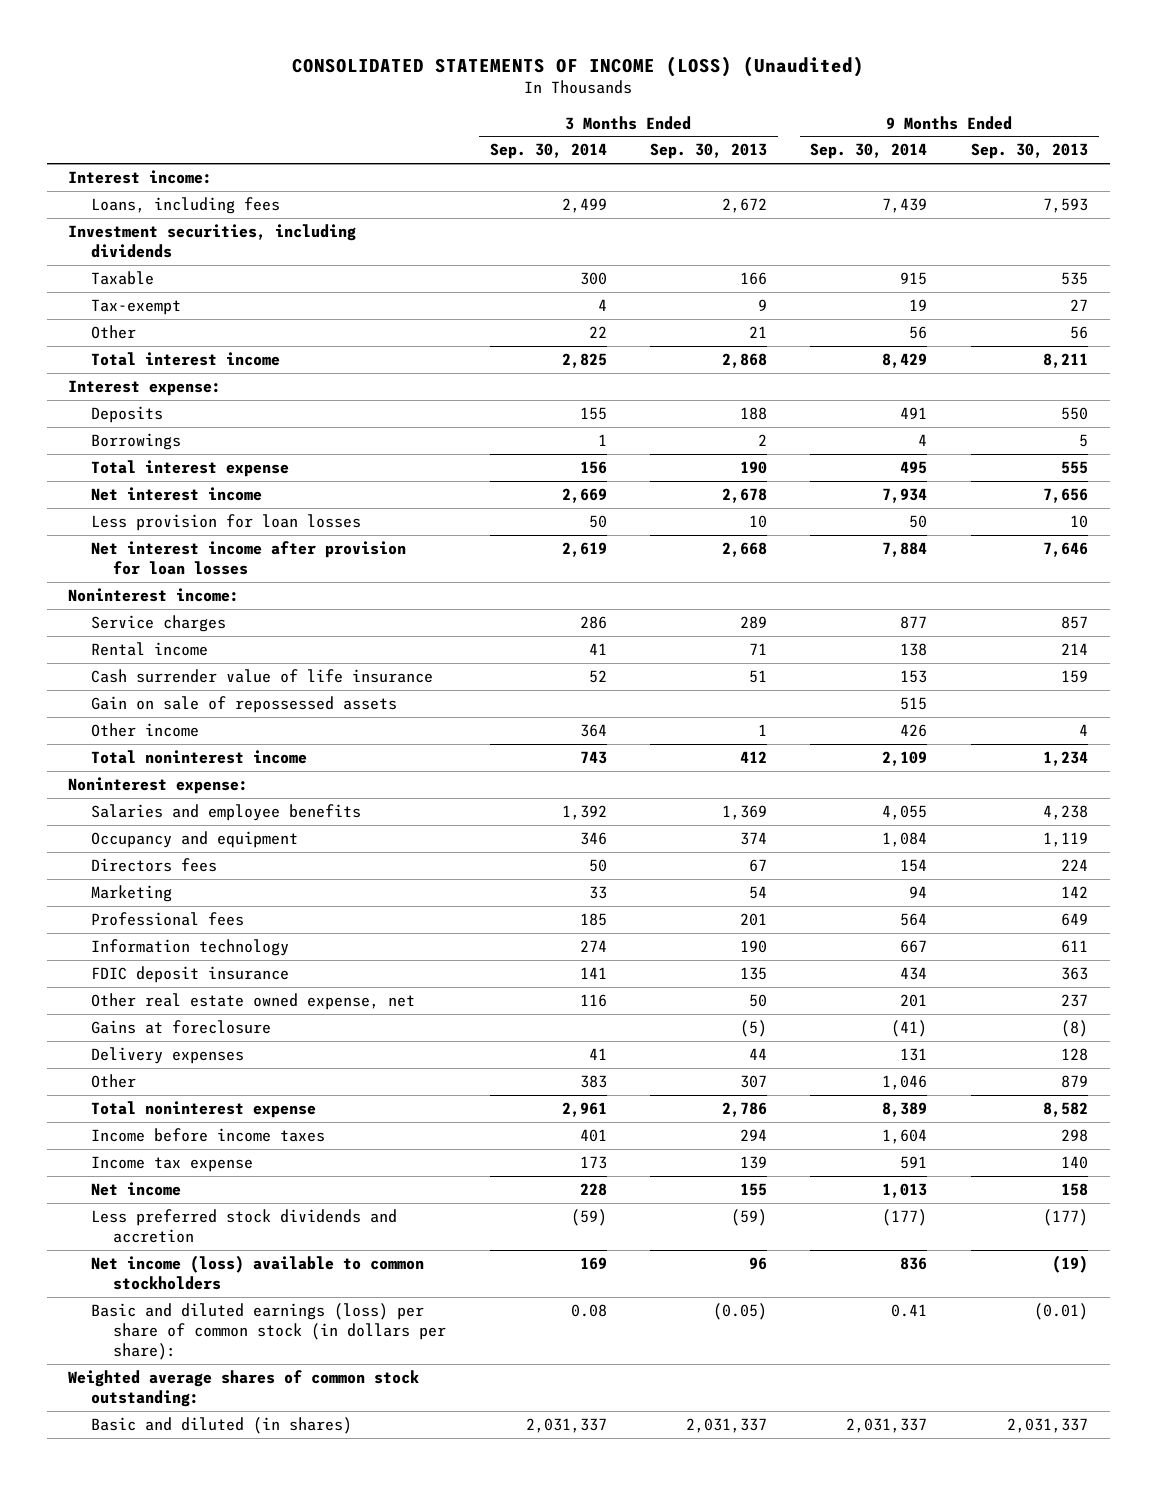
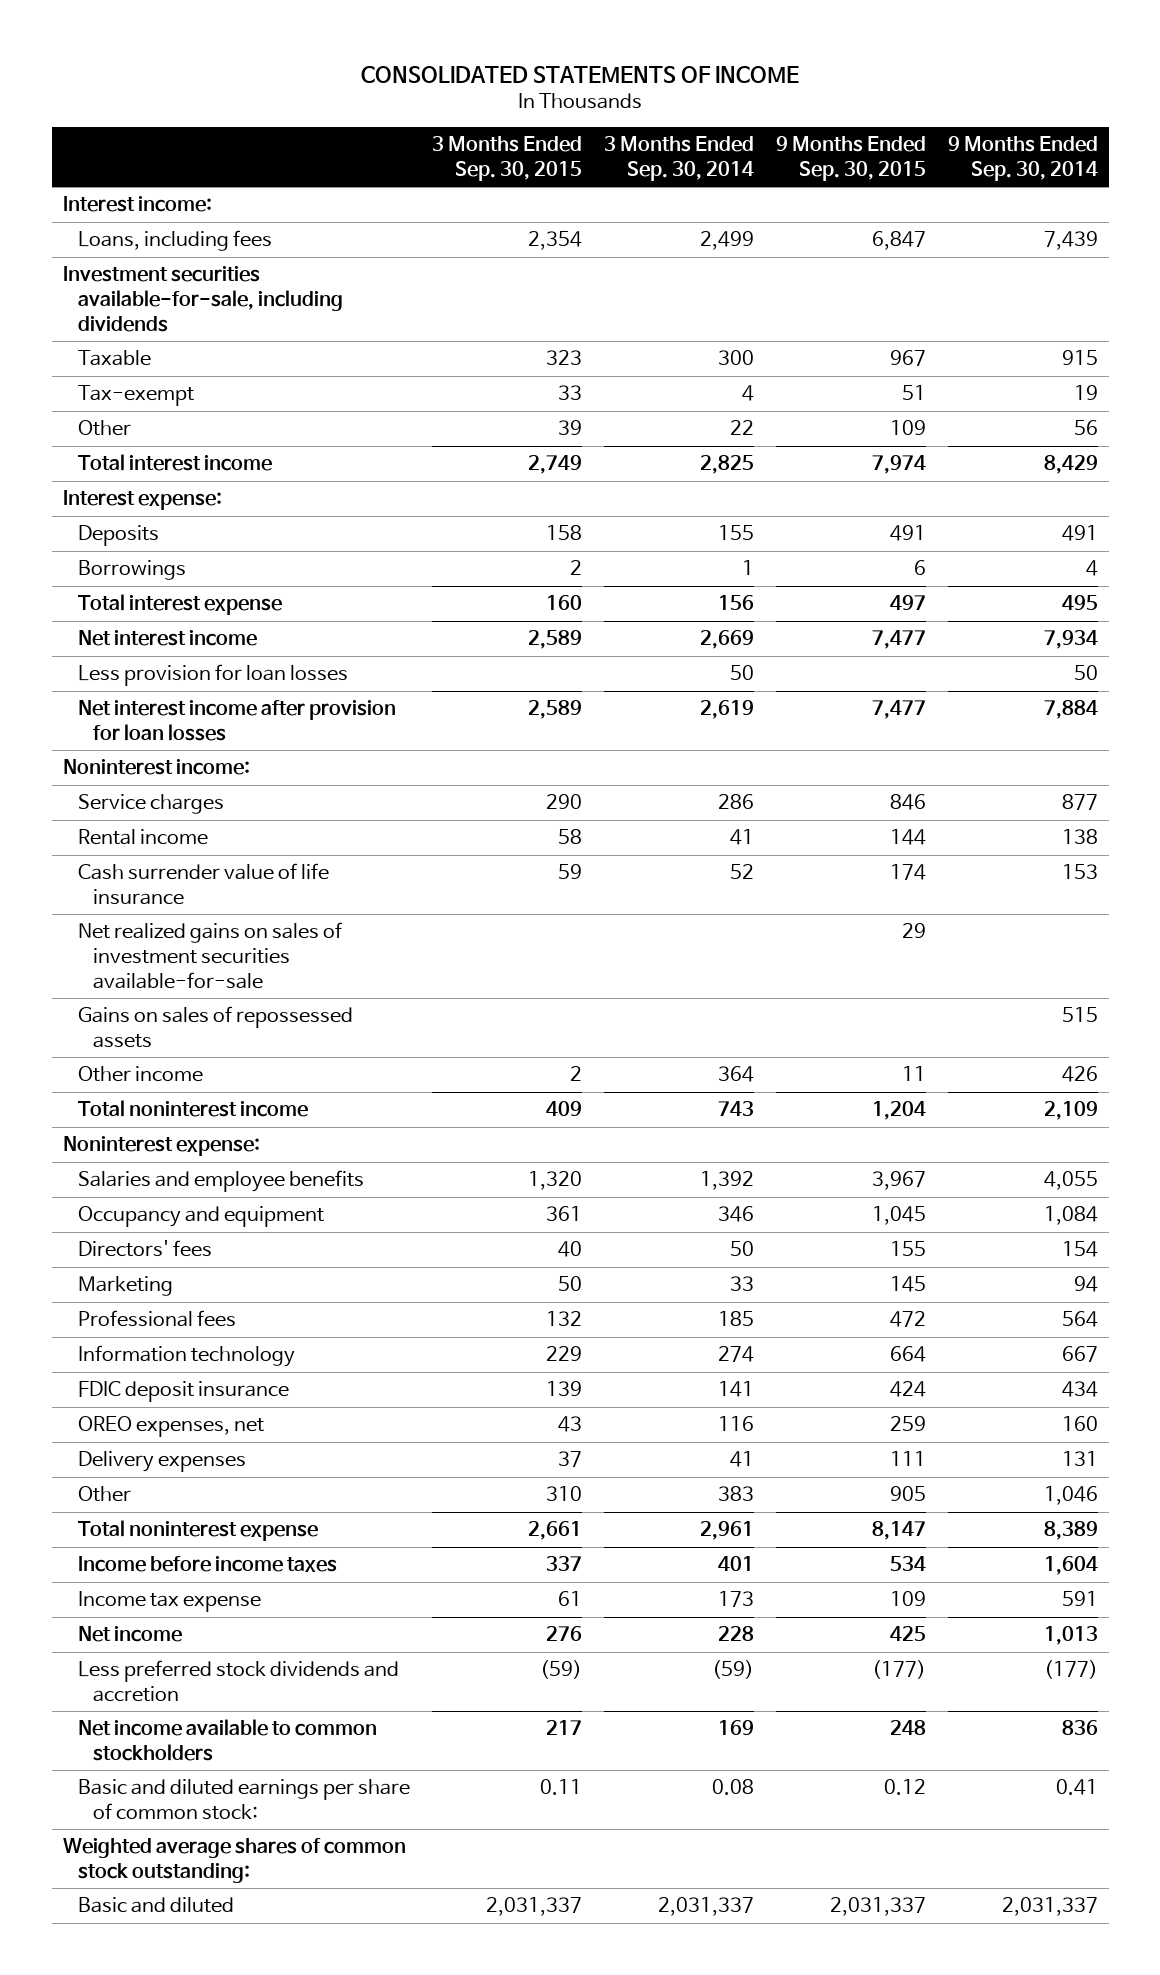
- CONSOLIDATED STATEMENTS OF INCOME (LOSS) (Unaudited)
+ CONSOLIDATED STATEMENTS OF INCOME
- | 3 Months Ended Sep. 30, 2014 | 3 Months Ended Sep. 30, 2013 | 9 Months Ended Sep. 30, 2014 | 9 Months Ended Sep. 30, 2013
+ | 3 Months Ended Sep. 30, 2015 | 3 Months Ended Sep. 30, 2014 | 9 Months Ended Sep. 30, 2015 | 9 Months Ended Sep. 30, 2014
- Investment securities, including dividends
+ Investment securities available-for-sale, including dividends
- Gain on sale of repossessed assets | | | 515 |
+ Net realized gains on sales of investment securities available-for-sale | | | 29 |
+ Gains on sales of repossessed assets | | | | 515
- Directors fees | 50 | 67 | 154 | 224
+ Directors' fees | 40 | 50 | 155 | 154
- Other real estate owned expense, net | 116 | 50 | 201 | 237
- Gains at foreclosure | | (5) | (41) | (8)
+ OREO expenses, net | 43 | 116 | 259 | 160
- Net income (loss) available to common stockholders | 169 | 96 | 836 | (19)
- Basic and diluted earnings (loss) per share of common stock (in dollars per share): | 0.08 | (0.05) | 0.41 | (0.01)
+ Net income available to common stockholders | 217 | 169 | 248 | 836
+ Basic and diluted earnings per share of common stock: | 0.11 | 0.08 | 0.12 | 0.41
- Basic and diluted (in shares) | 2,031,337 | 2,031,337 | 2,031,337 | 2,031,337
+ Basic and diluted | 2,031,337 | 2,031,337 | 2,031,337 | 2,031,337

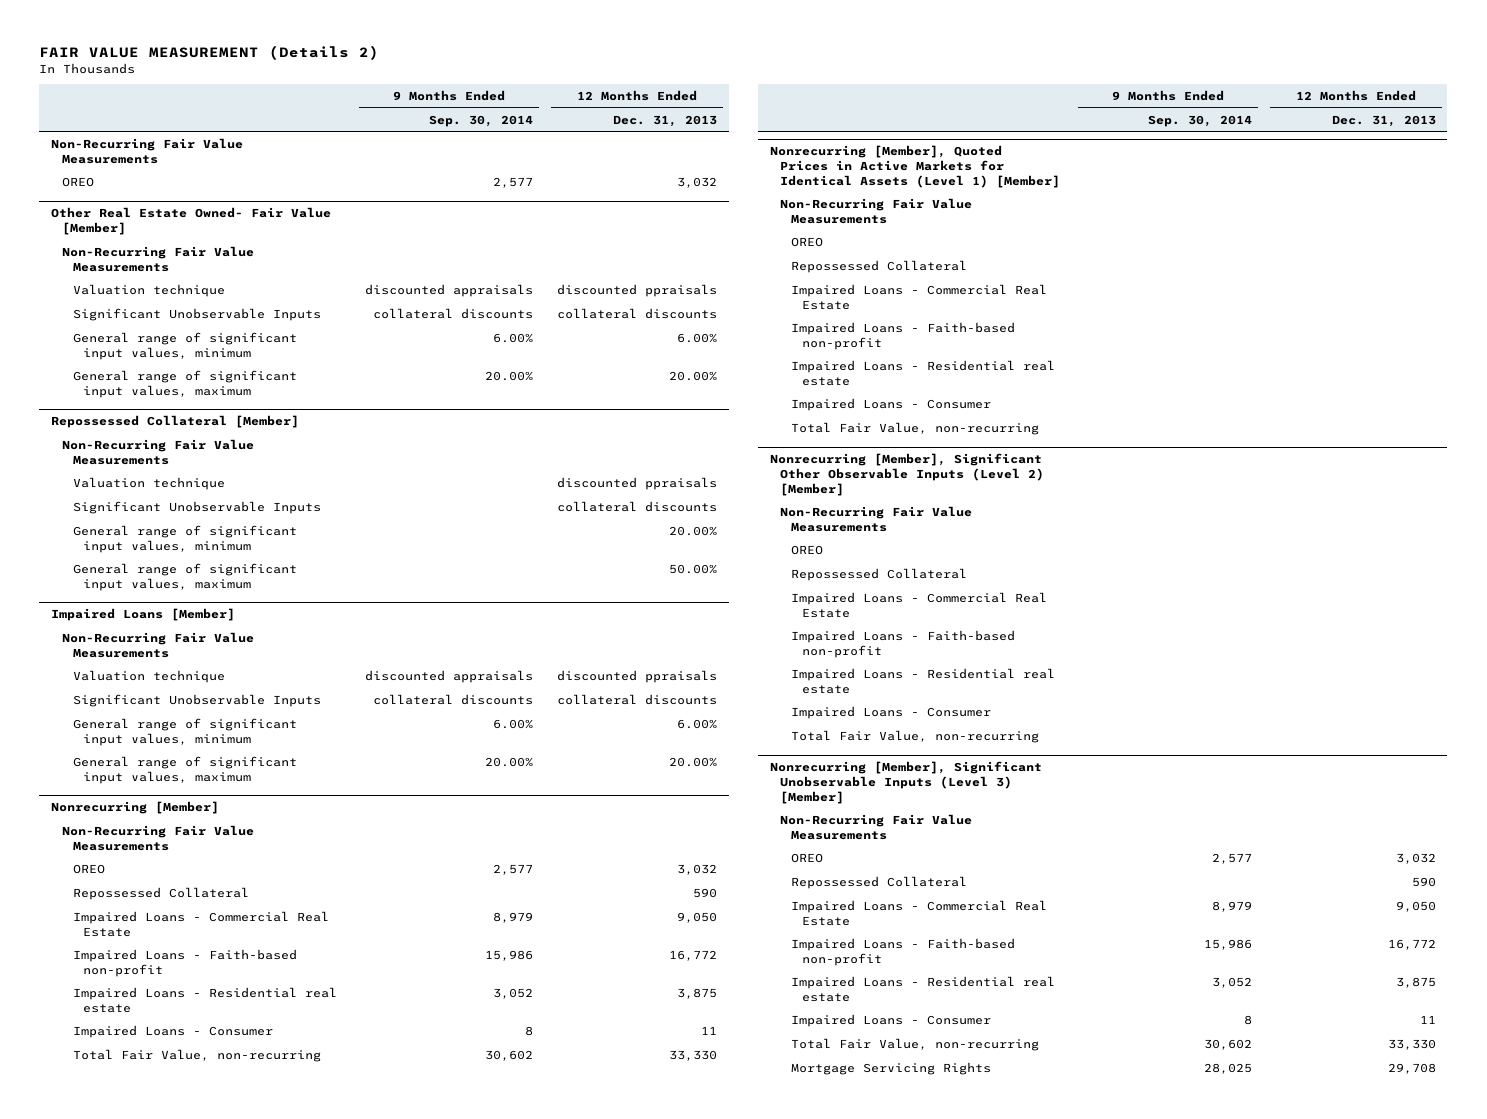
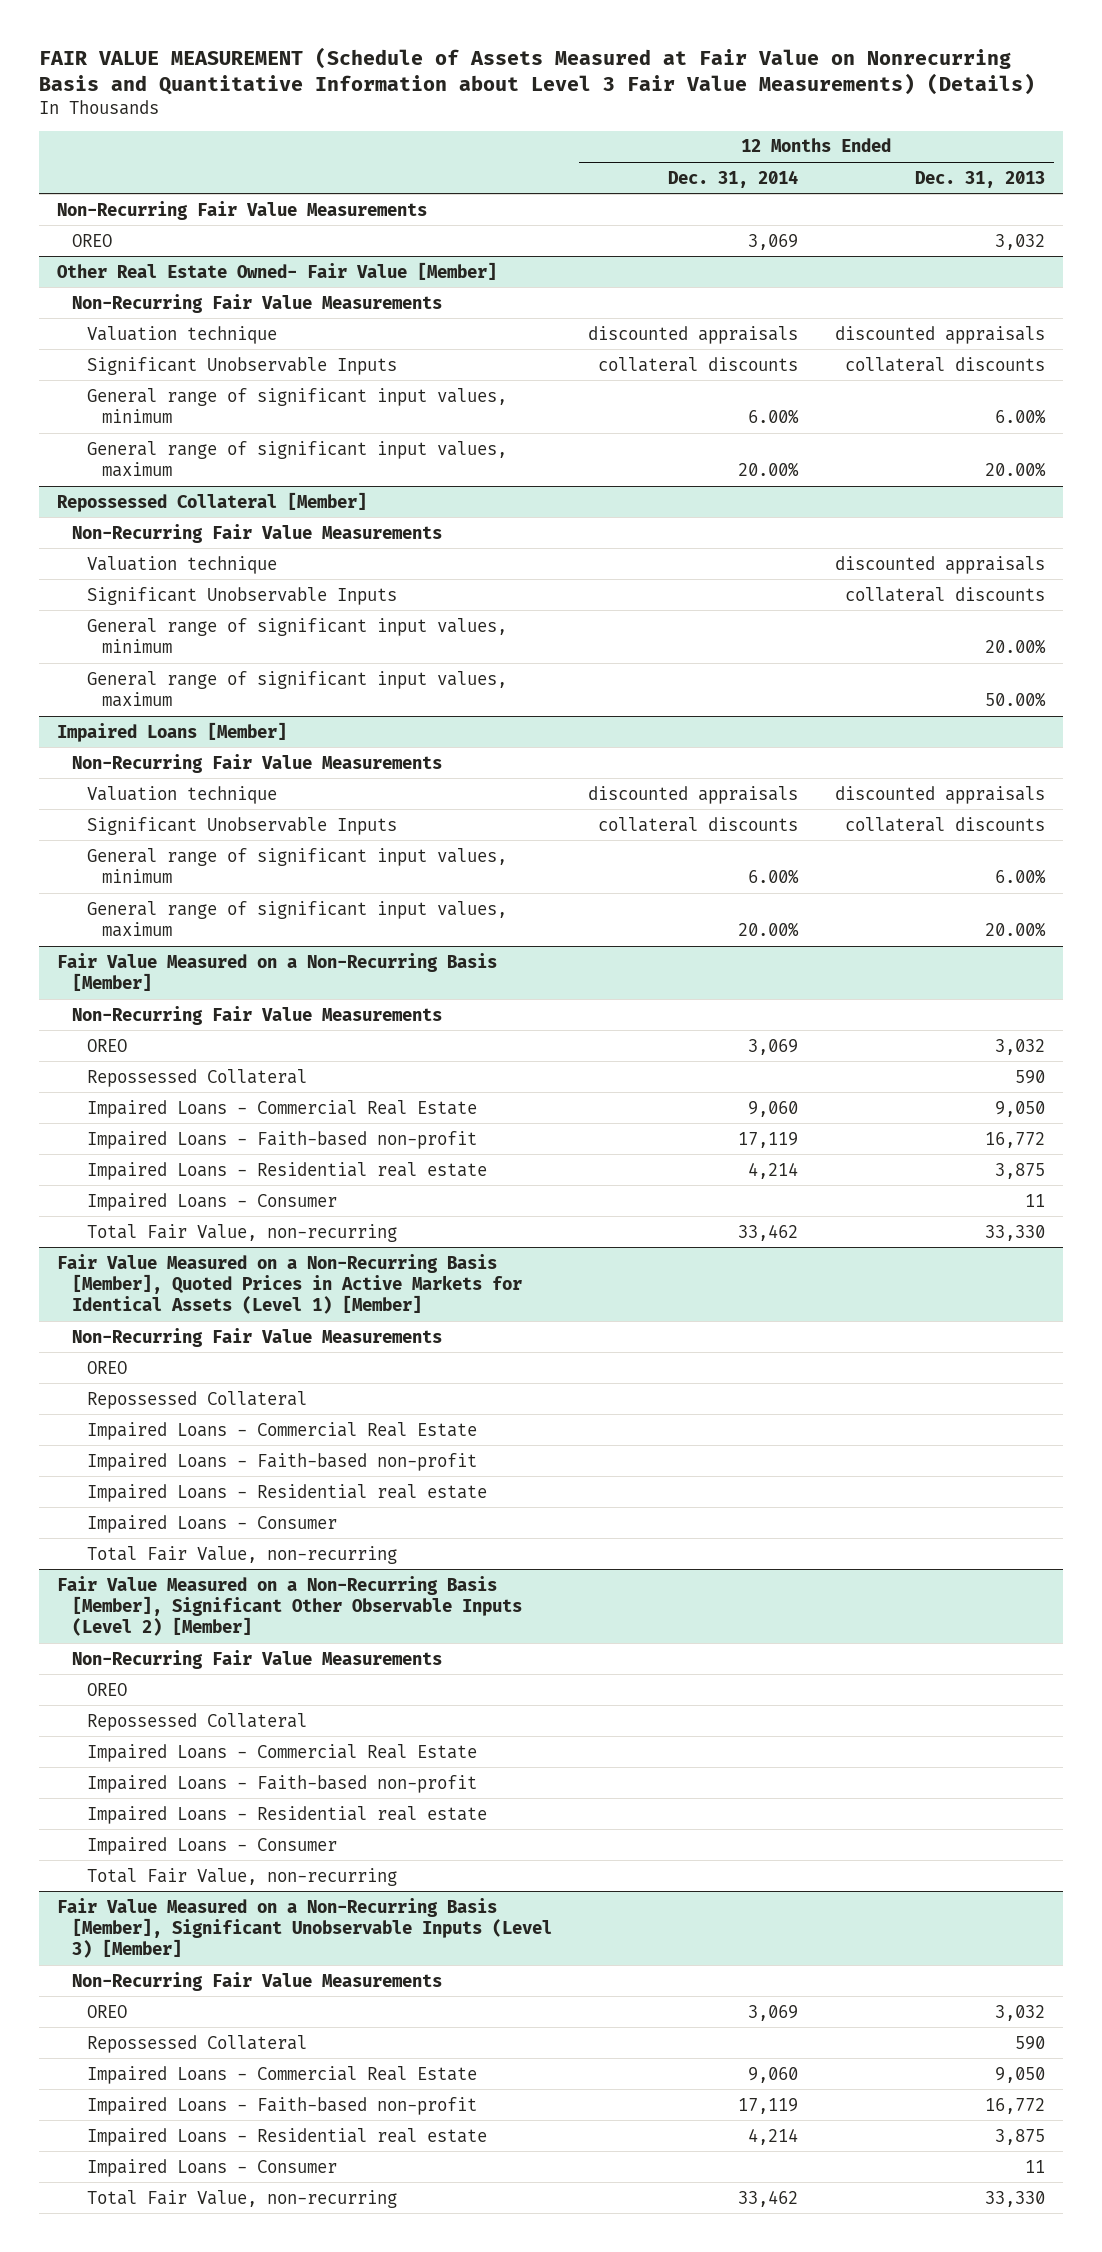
- FAIR VALUE MEASUREMENT (Details 2)
+ FAIR VALUE MEASUREMENT (Schedule of Assets Measured at Fair Value on Nonrecurring Basis and Quantitative Information about Level 3 Fair Value Measurements) (Details)
- | 9 Months Ended Sep. 30, 2014 | 12 Months Ended Dec. 31, 2013
+ | 12 Months Ended Dec. 31, 2014 | 12 Months Ended Dec. 31, 2013
@ Other Real Estate Owned- Fair Value [Member]
- Valuation technique | discounted appraisals | discounted ppraisals
+ Valuation technique | discounted appraisals | discounted appraisals
@ Repossessed Collateral [Member]
- Valuation technique | | discounted ppraisals
+ Valuation technique | | discounted appraisals
@ Impaired Loans [Member]
- Valuation technique | discounted appraisals | discounted ppraisals
+ Valuation technique | discounted appraisals | discounted appraisals
- Nonrecurring [Member]
+ Fair Value Measured on a Non-Recurring Basis [Member]
- Nonrecurring [Member], Quoted Prices in Active Markets for Identical Assets (Level 1) [Member]
+ Fair Value Measured on a Non-Recurring Basis [Member], Quoted Prices in Active Markets for Identical Assets (Level 1) [Member]
- Nonrecurring [Member], Significant Other Observable Inputs (Level 2) [Member]
+ Fair Value Measured on a Non-Recurring Basis [Member], Significant Other Observable Inputs (Level 2) [Member]
- Nonrecurring [Member], Significant Unobservable Inputs (Level 3) [Member]
+ Fair Value Measured on a Non-Recurring Basis [Member], Significant Unobservable Inputs (Level 3) [Member]
- Mortgage Servicing Rights | 28,025 | 29,708

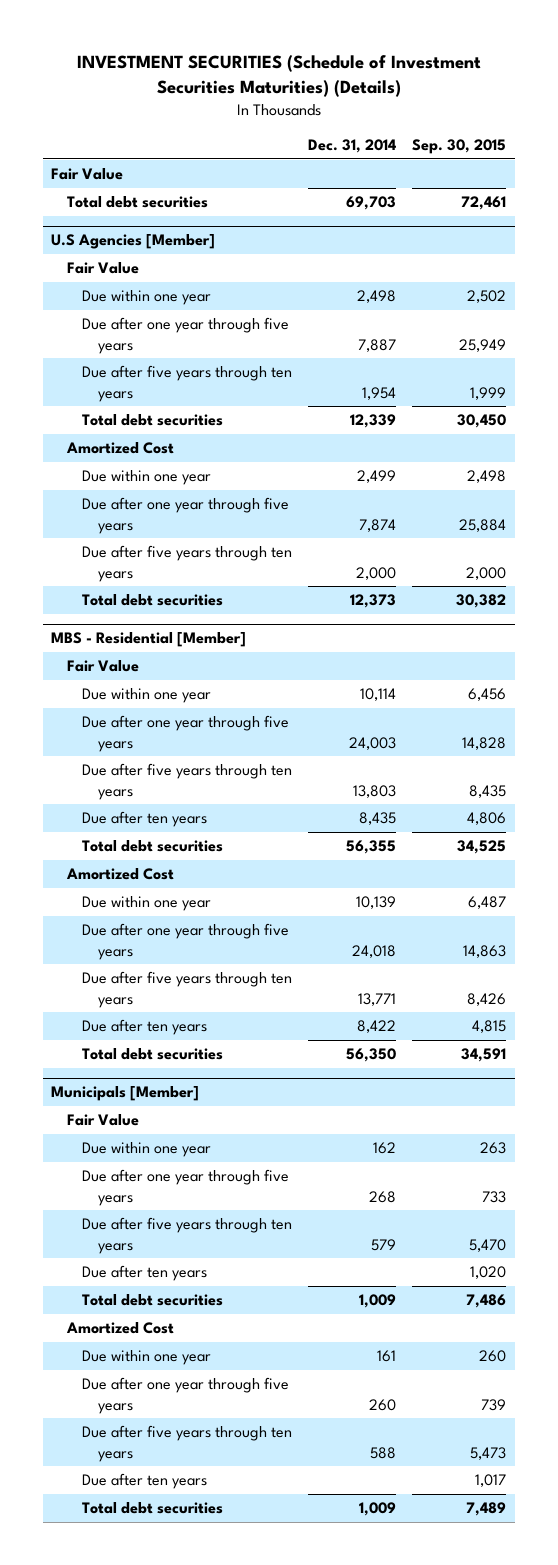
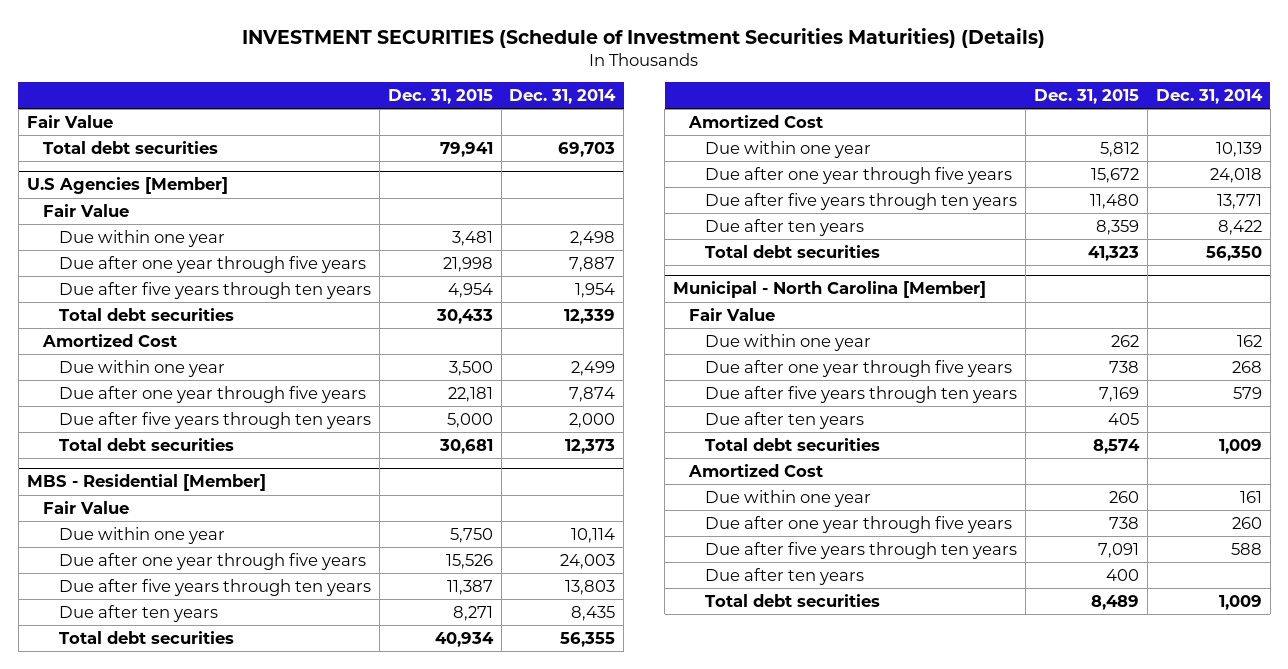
- | Dec. 31, 2014 | Sep. 30, 2015
+ | Dec. 31, 2015 | Dec. 31, 2014
- Municipals [Member]
+ Municipal - North Carolina [Member]

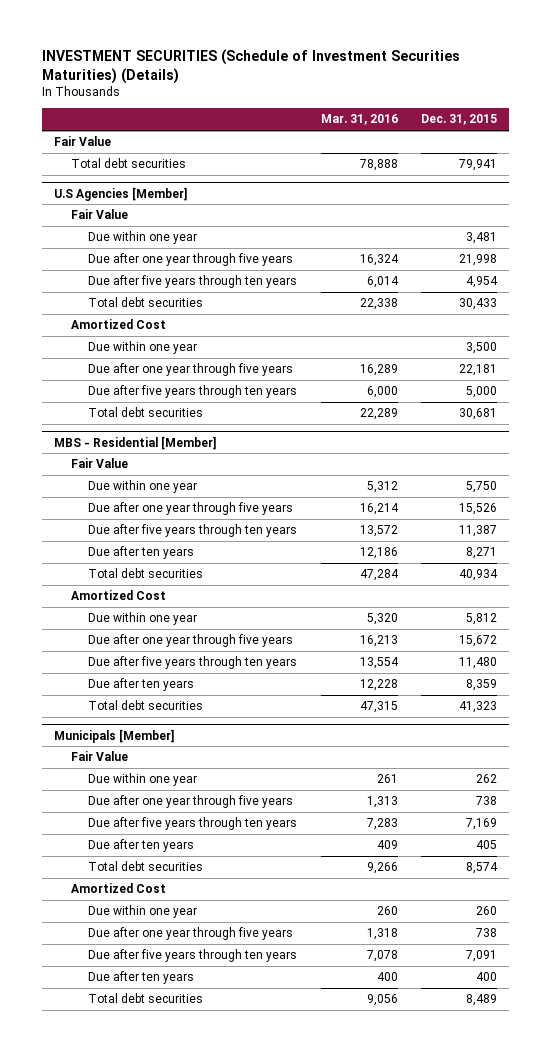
- | Dec. 31, 2015 | Dec. 31, 2014
+ | Mar. 31, 2016 | Dec. 31, 2015
- Municipal - North Carolina [Member]
+ Municipals [Member]

